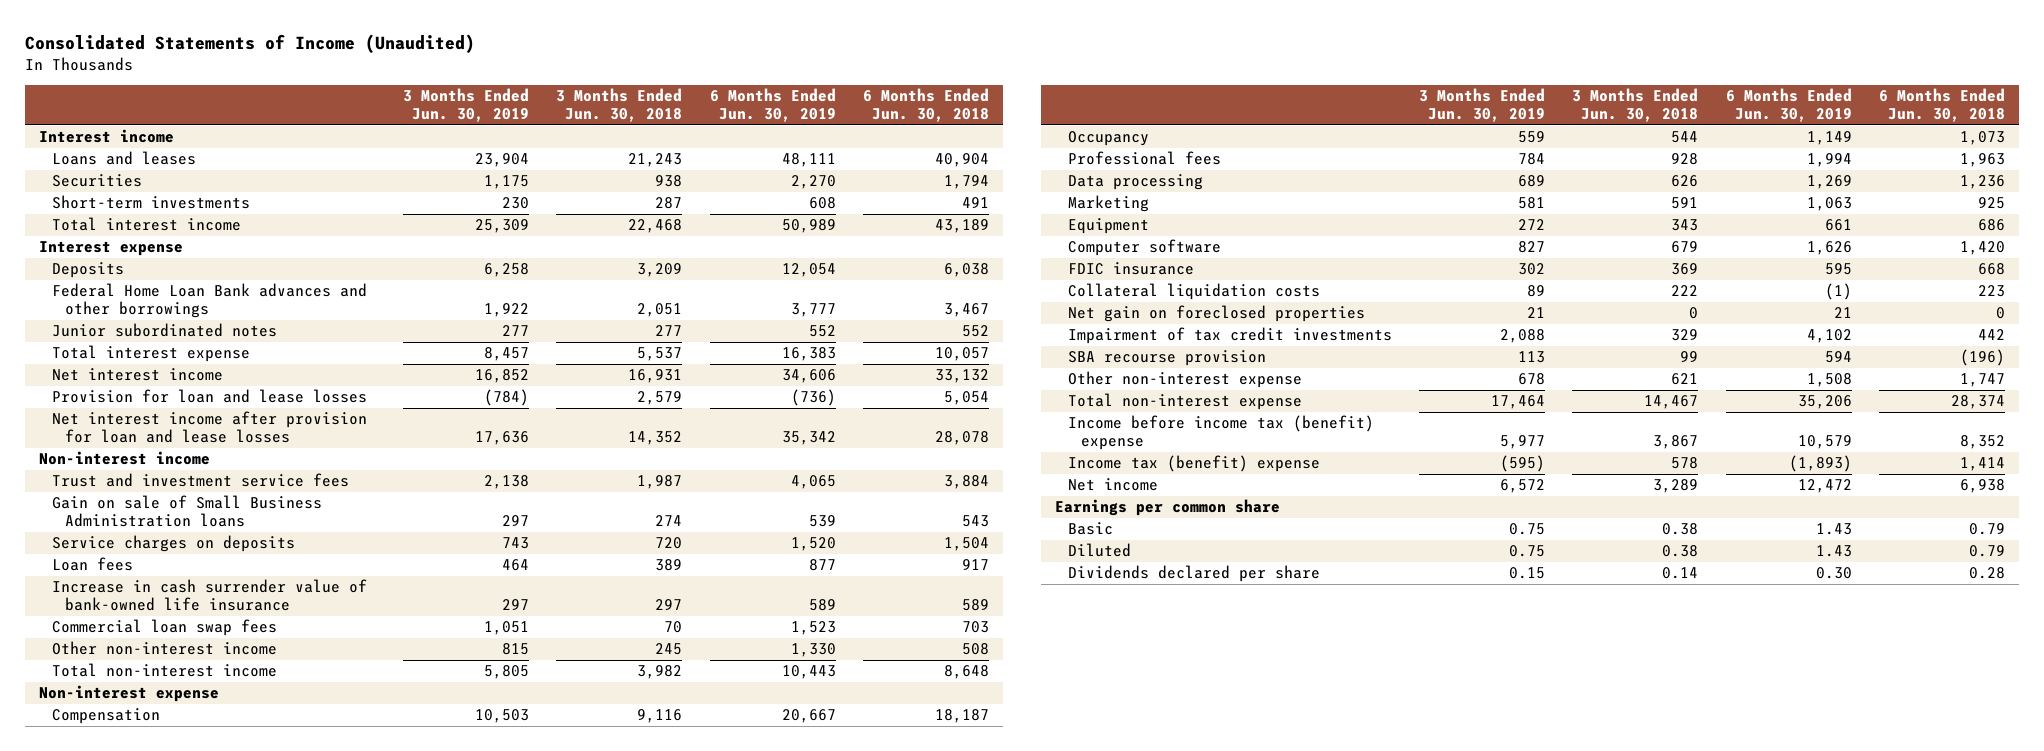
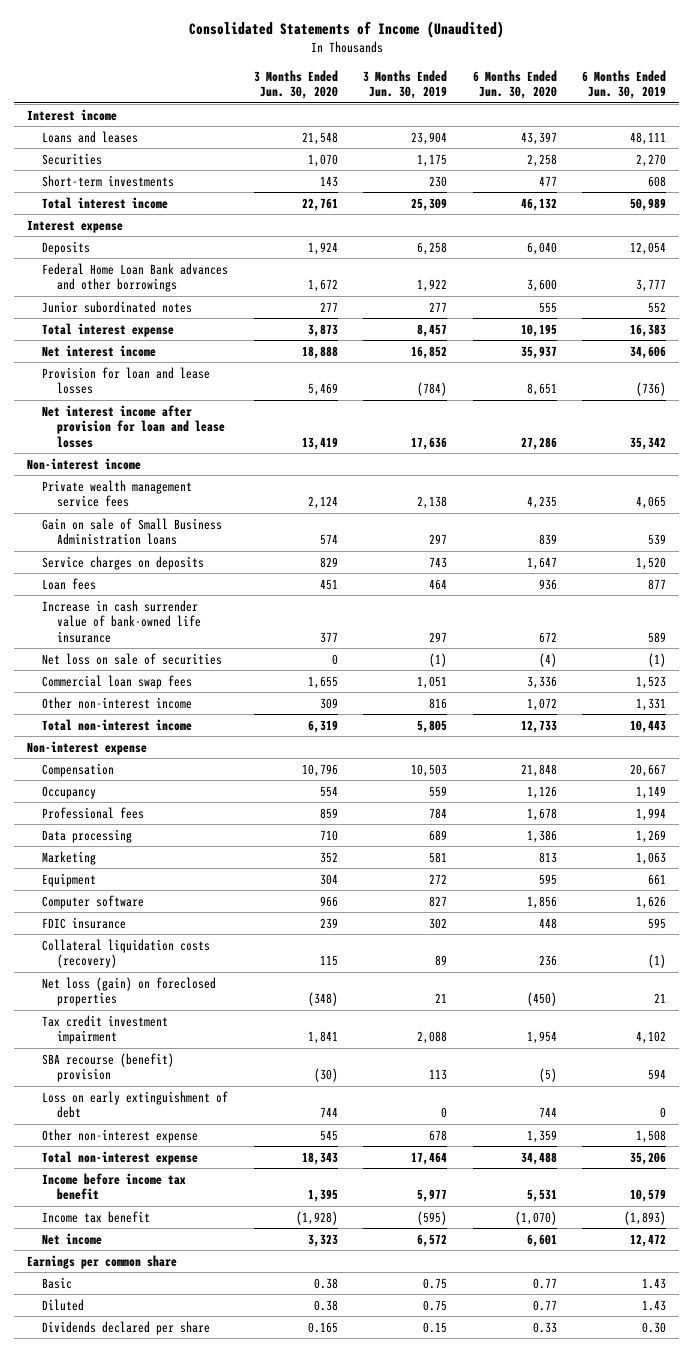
- | 3 Months Ended Jun. 30, 2019 | 3 Months Ended Jun. 30, 2018 | 6 Months Ended Jun. 30, 2019 | 6 Months Ended Jun. 30, 2018
+ | 3 Months Ended Jun. 30, 2020 | 3 Months Ended Jun. 30, 2019 | 6 Months Ended Jun. 30, 2020 | 6 Months Ended Jun. 30, 2019
- Trust and investment service fees | 2,138 | 1,987 | 4,065 | 3,884
+ Private wealth management service fees | 2,124 | 2,138 | 4,235 | 4,065
+ Net loss on sale of securities | 0 | (1) | (4) | (1)
- Other non-interest income | 815 | 245 | 1,330 | 508
+ Other non-interest income | 309 | 816 | 1,072 | 1,331
- Collateral liquidation costs | 89 | 222 | (1) | 223
- Net gain on foreclosed properties | 21 | 0 | 21 | 0
- Impairment of tax credit investments | 2,088 | 329 | 4,102 | 442
- SBA recourse provision | 113 | 99 | 594 | (196)
+ Collateral liquidation costs (recovery) | 115 | 89 | 236 | (1)
+ Net loss (gain) on foreclosed properties | (348) | 21 | (450) | 21
+ Tax credit investment impairment | 1,841 | 2,088 | 1,954 | 4,102
+ SBA recourse (benefit) provision | (30) | 113 | (5) | 594
+ Loss on early extinguishment of debt | 744 | 0 | 744 | 0
- Income before income tax (benefit) expense | 5,977 | 3,867 | 10,579 | 8,352
- Income tax (benefit) expense | (595) | 578 | (1,893) | 1,414
+ Income before income tax benefit | 1,395 | 5,977 | 5,531 | 10,579
+ Income tax benefit | (1,928) | (595) | (1,070) | (1,893)

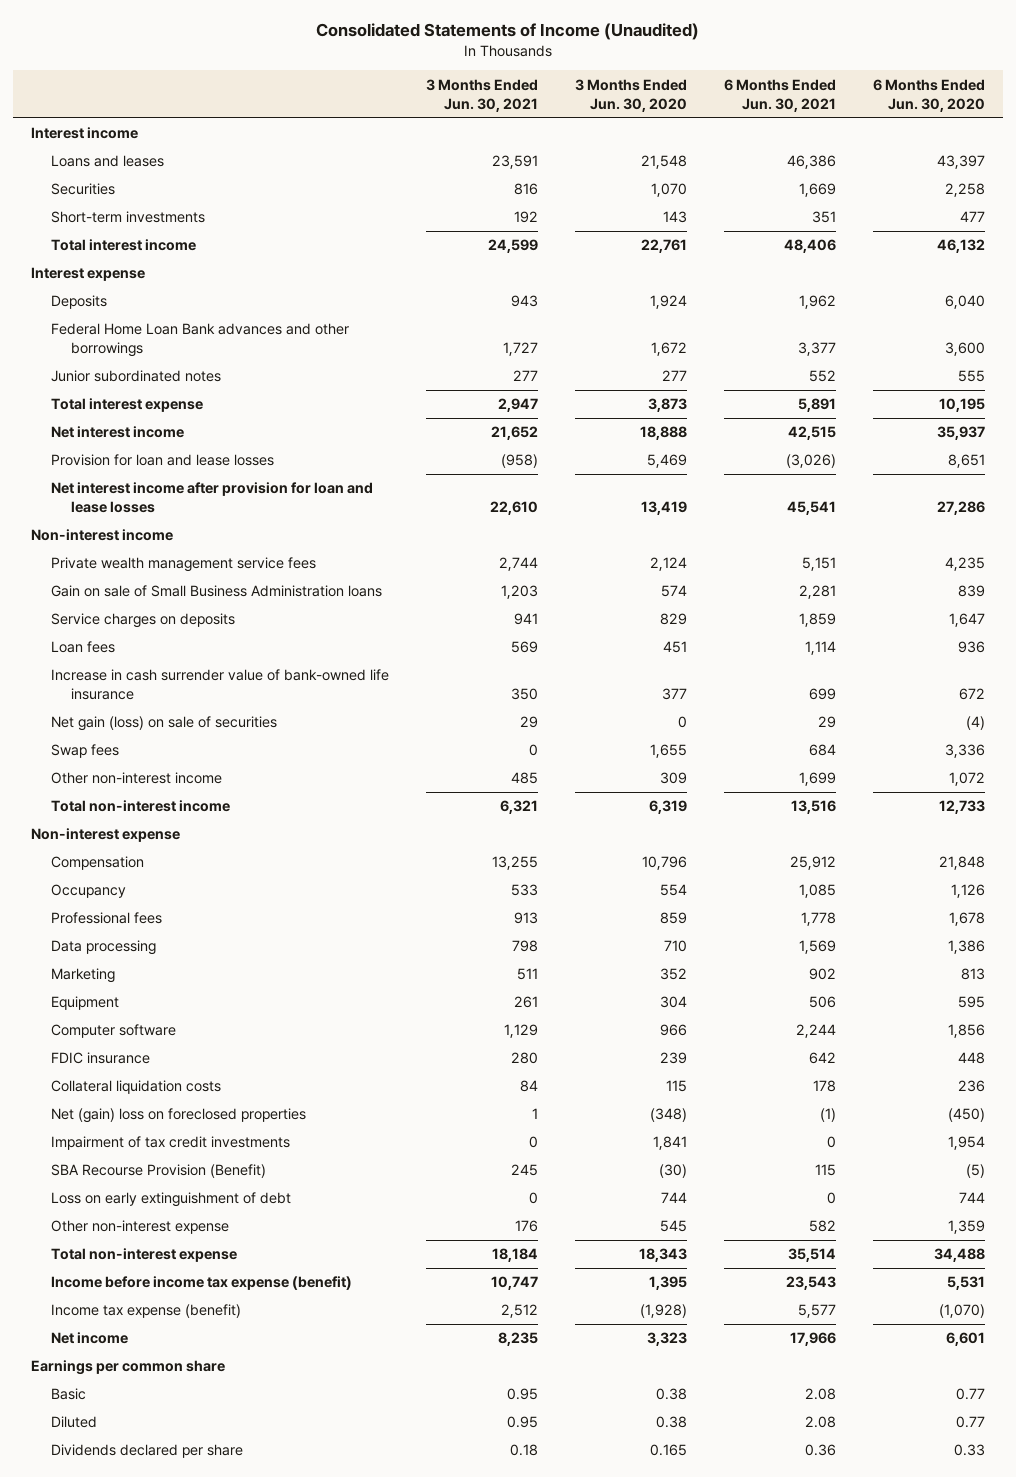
- | 3 Months Ended Jun. 30, 2020 | 3 Months Ended Jun. 30, 2019 | 6 Months Ended Jun. 30, 2020 | 6 Months Ended Jun. 30, 2019
+ | 3 Months Ended Jun. 30, 2021 | 3 Months Ended Jun. 30, 2020 | 6 Months Ended Jun. 30, 2021 | 6 Months Ended Jun. 30, 2020
- Net loss on sale of securities | 0 | (1) | (4) | (1)
- Commercial loan swap fees | 1,655 | 1,051 | 3,336 | 1,523
+ Net gain (loss) on sale of securities | 29 | 0 | 29 | (4)
+ Swap fees | 0 | 1,655 | 684 | 3,336
- Collateral liquidation costs (recovery) | 115 | 89 | 236 | (1)
- Net loss (gain) on foreclosed properties | (348) | 21 | (450) | 21
- Tax credit investment impairment | 1,841 | 2,088 | 1,954 | 4,102
- SBA recourse (benefit) provision | (30) | 113 | (5) | 594
+ Collateral liquidation costs | 84 | 115 | 178 | 236
+ Net (gain) loss on foreclosed properties | 1 | (348) | (1) | (450)
+ Impairment of tax credit investments | 0 | 1,841 | 0 | 1,954
+ SBA Recourse Provision (Benefit) | 245 | (30) | 115 | (5)
- Income before income tax benefit | 1,395 | 5,977 | 5,531 | 10,579
- Income tax benefit | (1,928) | (595) | (1,070) | (1,893)
+ Income before income tax expense (benefit) | 10,747 | 1,395 | 23,543 | 5,531
+ Income tax expense (benefit) | 2,512 | (1,928) | 5,577 | (1,070)

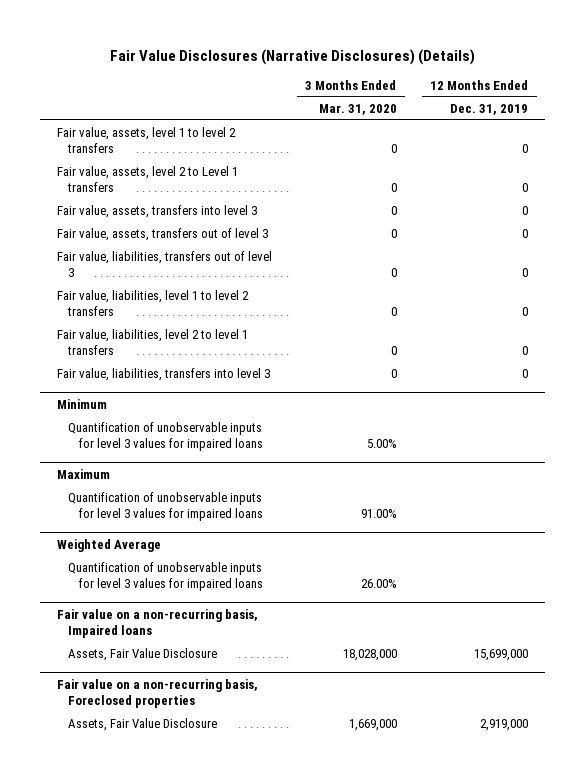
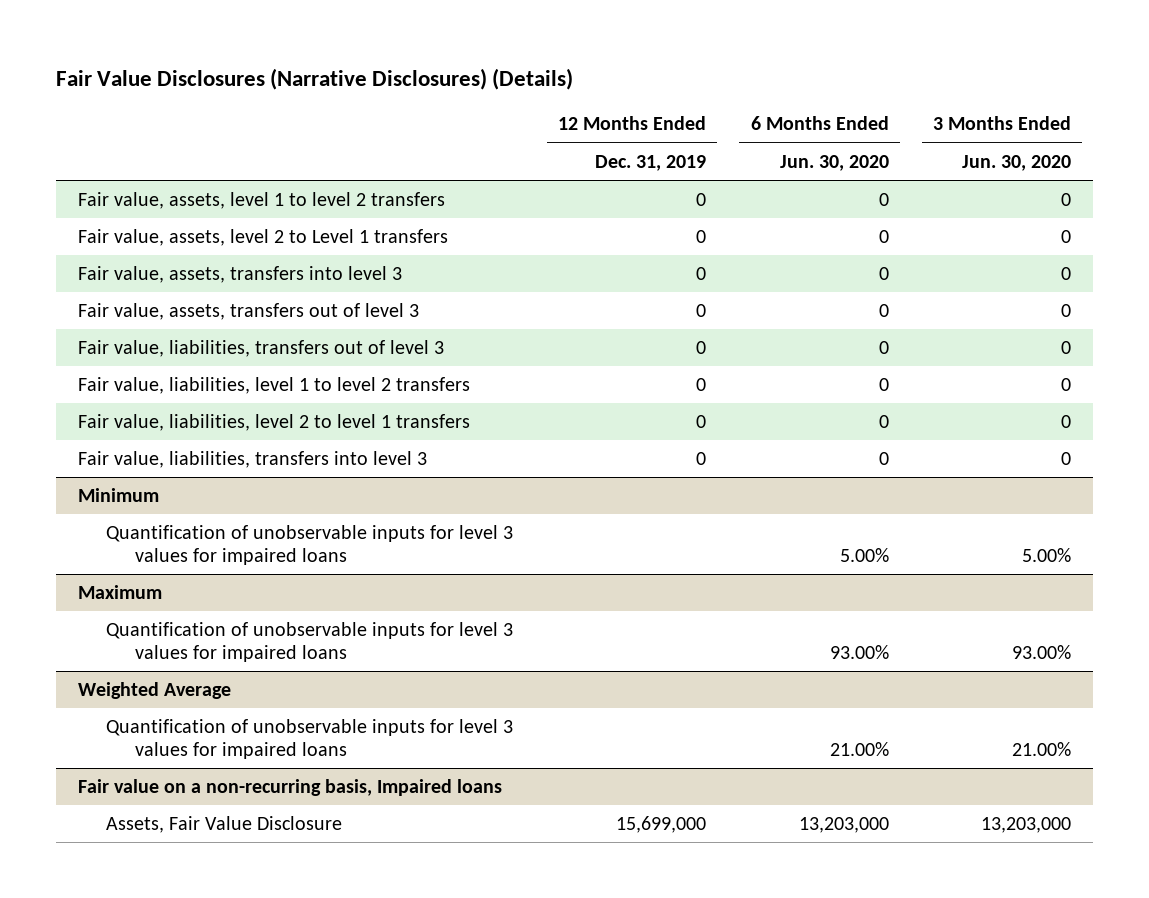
- | 3 Months Ended Mar. 31, 2020 | 12 Months Ended Dec. 31, 2019
+ | 12 Months Ended Dec. 31, 2019 | 6 Months Ended Jun. 30, 2020 | 3 Months Ended Jun. 30, 2020
- Fair value on a non-recurring basis, Foreclosed properties
- Assets, Fair Value Disclosure | 1,669,000 | 2,919,000

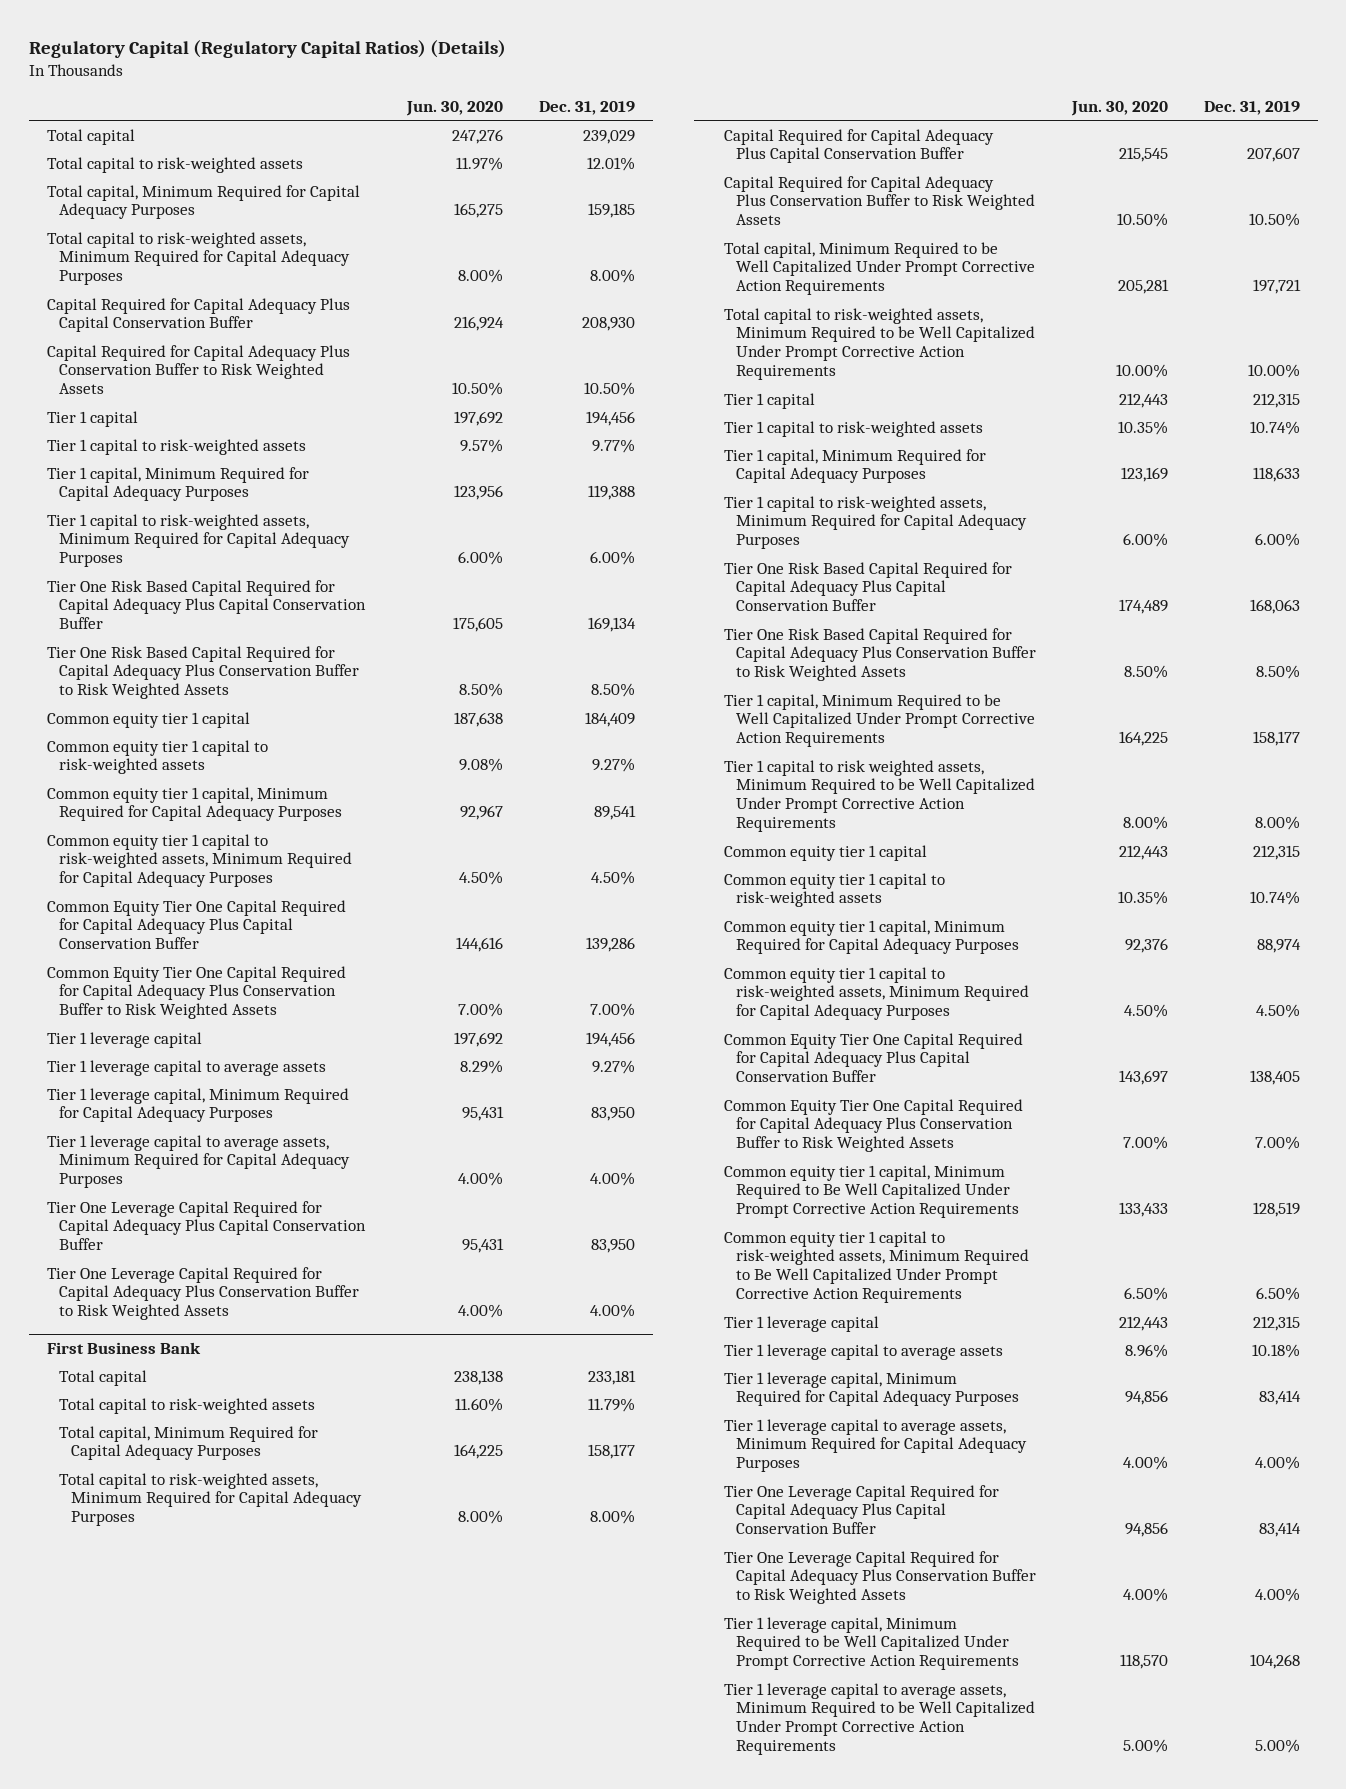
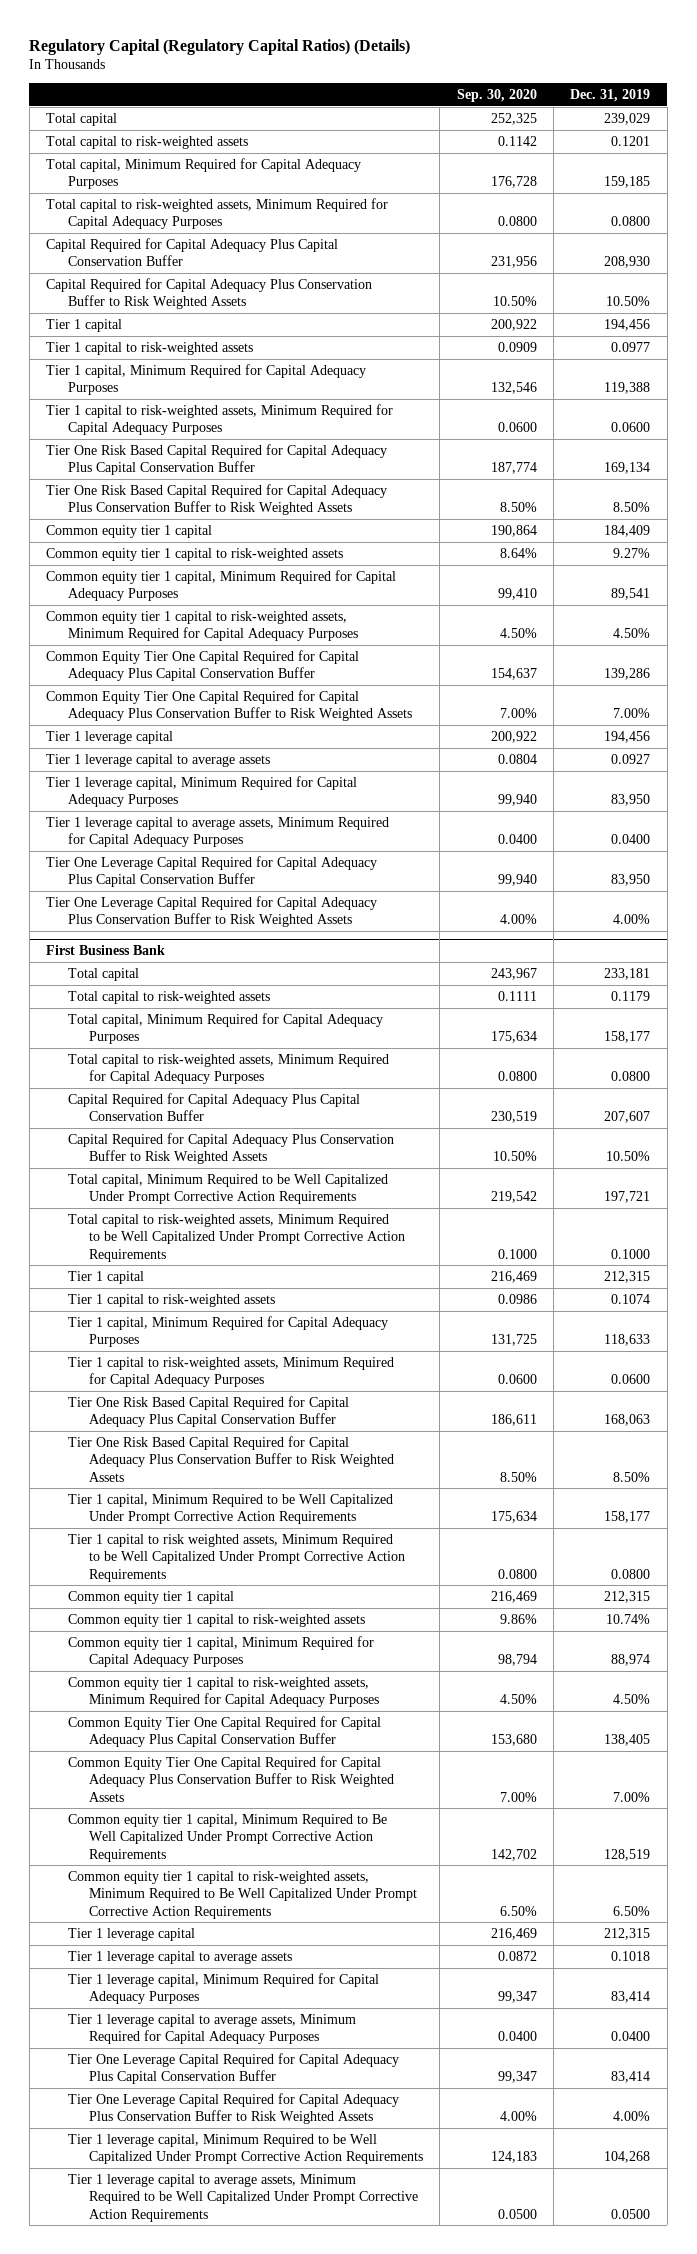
- | Jun. 30, 2020 | Dec. 31, 2019
+ | Sep. 30, 2020 | Dec. 31, 2019
- Total capital to risk-weighted assets | 11.97% | 12.01%
+ Total capital to risk-weighted assets | 0.1142 | 0.1201
- Total capital to risk-weighted assets, Minimum Required for Capital Adequacy Purposes | 8.00% | 8.00%
+ Total capital to risk-weighted assets, Minimum Required for Capital Adequacy Purposes | 0.0800 | 0.0800
- Tier 1 capital to risk-weighted assets | 9.57% | 9.77%
+ Tier 1 capital to risk-weighted assets | 0.0909 | 0.0977
- Tier 1 capital to risk-weighted assets, Minimum Required for Capital Adequacy Purposes | 6.00% | 6.00%
+ Tier 1 capital to risk-weighted assets, Minimum Required for Capital Adequacy Purposes | 0.0600 | 0.0600
- Tier 1 leverage capital to average assets | 8.29% | 9.27%
+ Tier 1 leverage capital to average assets | 0.0804 | 0.0927
- Tier 1 leverage capital to average assets, Minimum Required for Capital Adequacy Purposes | 4.00% | 4.00%
+ Tier 1 leverage capital to average assets, Minimum Required for Capital Adequacy Purposes | 0.0400 | 0.0400
@ First Business Bank
- Total capital to risk-weighted assets | 11.60% | 11.79%
+ Total capital to risk-weighted assets | 0.1111 | 0.1179
- Total capital to risk-weighted assets, Minimum Required for Capital Adequacy Purposes | 8.00% | 8.00%
+ Total capital to risk-weighted assets, Minimum Required for Capital Adequacy Purposes | 0.0800 | 0.0800
- Total capital to risk-weighted assets, Minimum Required to be Well Capitalized Under Prompt Corrective Action Requirements | 10.00% | 10.00%
+ Total capital to risk-weighted assets, Minimum Required to be Well Capitalized Under Prompt Corrective Action Requirements | 0.1000 | 0.1000
- Tier 1 capital to risk-weighted assets | 10.35% | 10.74%
+ Tier 1 capital to risk-weighted assets | 0.0986 | 0.1074
- Tier 1 capital to risk-weighted assets, Minimum Required for Capital Adequacy Purposes | 6.00% | 6.00%
+ Tier 1 capital to risk-weighted assets, Minimum Required for Capital Adequacy Purposes | 0.0600 | 0.0600
- Tier 1 capital to risk weighted assets, Minimum Required to be Well Capitalized Under Prompt Corrective Action Requirements | 8.00% | 8.00%
+ Tier 1 capital to risk weighted assets, Minimum Required to be Well Capitalized Under Prompt Corrective Action Requirements | 0.0800 | 0.0800
- Tier 1 leverage capital to average assets | 8.96% | 10.18%
+ Tier 1 leverage capital to average assets | 0.0872 | 0.1018
- Tier 1 leverage capital to average assets, Minimum Required for Capital Adequacy Purposes | 4.00% | 4.00%
+ Tier 1 leverage capital to average assets, Minimum Required for Capital Adequacy Purposes | 0.0400 | 0.0400
- Tier 1 leverage capital to average assets, Minimum Required to be Well Capitalized Under Prompt Corrective Action Requirements | 5.00% | 5.00%
+ Tier 1 leverage capital to average assets, Minimum Required to be Well Capitalized Under Prompt Corrective Action Requirements | 0.0500 | 0.0500

